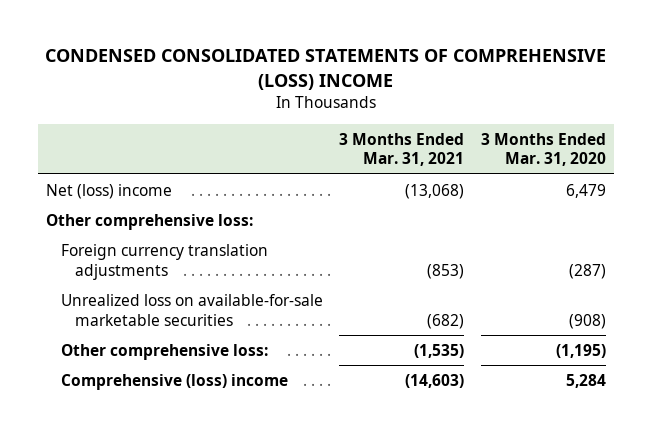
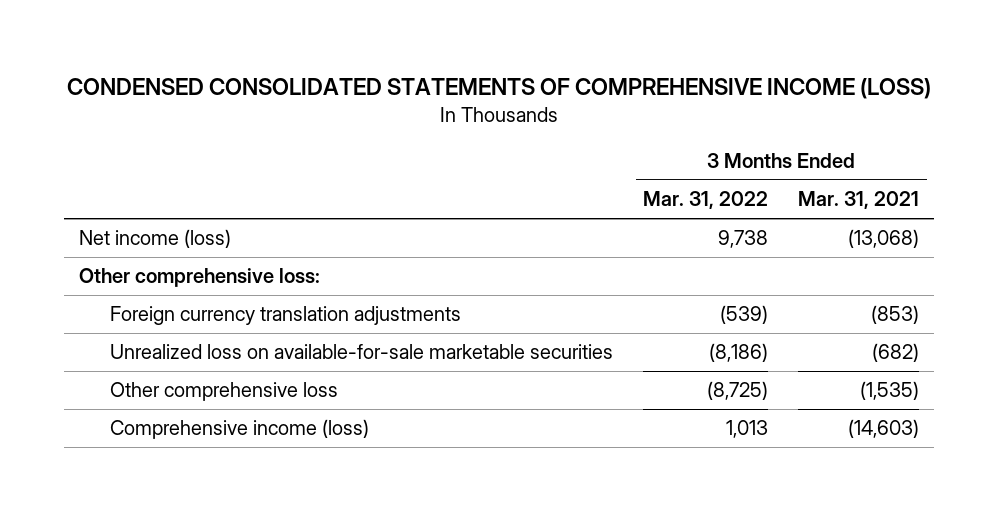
- CONDENSED CONSOLIDATED STATEMENTS OF COMPREHENSIVE (LOSS) INCOME
+ CONDENSED CONSOLIDATED STATEMENTS OF COMPREHENSIVE INCOME (LOSS)
- | 3 Months Ended Mar. 31, 2021 | 3 Months Ended Mar. 31, 2020
+ | 3 Months Ended Mar. 31, 2022 | 3 Months Ended Mar. 31, 2021
- Net (loss) income | (13,068) | 6,479
+ Net income (loss) | 9,738 | (13,068)
- Other comprehensive loss: | (1,535) | (1,195)
- Comprehensive (loss) income | (14,603) | 5,284
+ Other comprehensive loss | (8,725) | (1,535)
+ Comprehensive income (loss) | 1,013 | (14,603)

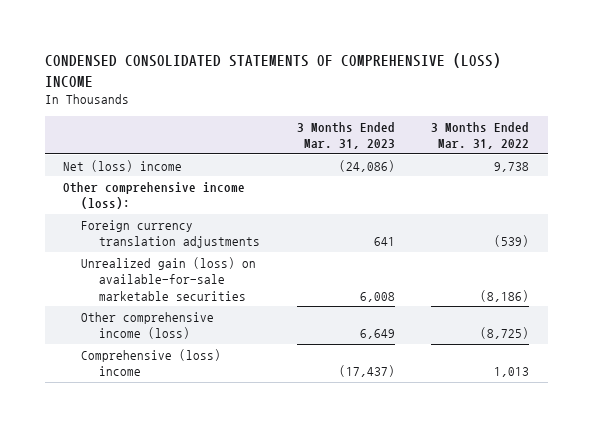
- CONDENSED CONSOLIDATED STATEMENTS OF COMPREHENSIVE INCOME (LOSS)
+ CONDENSED CONSOLIDATED STATEMENTS OF COMPREHENSIVE (LOSS) INCOME
- | 3 Months Ended Mar. 31, 2022 | 3 Months Ended Mar. 31, 2021
+ | 3 Months Ended Mar. 31, 2023 | 3 Months Ended Mar. 31, 2022
- Net income (loss) | 9,738 | (13,068)
- Other comprehensive loss:
+ Net (loss) income | (24,086) | 9,738
+ Other comprehensive income (loss):
- Unrealized loss on available-for-sale marketable securities | (8,186) | (682)
- Other comprehensive loss | (8,725) | (1,535)
- Comprehensive income (loss) | 1,013 | (14,603)
+ Unrealized gain (loss) on available-for-sale marketable securities | 6,008 | (8,186)
+ Other comprehensive income (loss) | 6,649 | (8,725)
+ Comprehensive (loss) income | (17,437) | 1,013

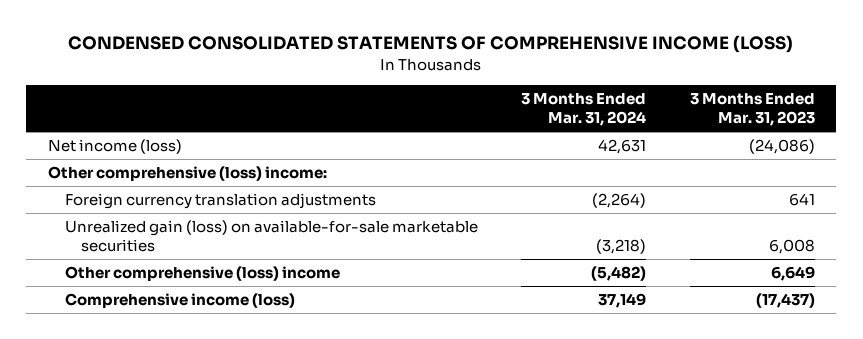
- CONDENSED CONSOLIDATED STATEMENTS OF COMPREHENSIVE (LOSS) INCOME
+ CONDENSED CONSOLIDATED STATEMENTS OF COMPREHENSIVE INCOME (LOSS)
- | 3 Months Ended Mar. 31, 2023 | 3 Months Ended Mar. 31, 2022
+ | 3 Months Ended Mar. 31, 2024 | 3 Months Ended Mar. 31, 2023
- Net (loss) income | (24,086) | 9,738
- Other comprehensive income (loss):
+ Net income (loss) | 42,631 | (24,086)
+ Other comprehensive (loss) income:
- Other comprehensive income (loss) | 6,649 | (8,725)
- Comprehensive (loss) income | (17,437) | 1,013
+ Other comprehensive (loss) income | (5,482) | 6,649
+ Comprehensive income (loss) | 37,149 | (17,437)

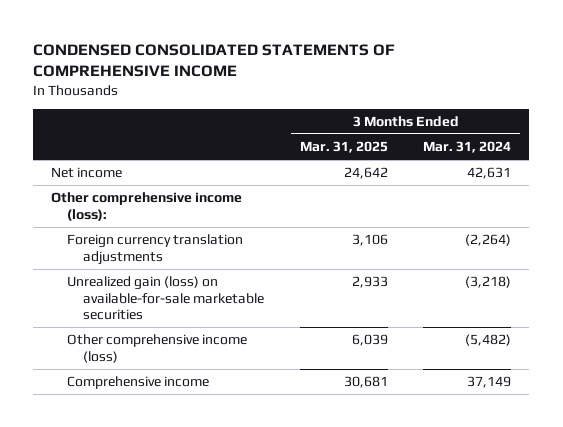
- CONDENSED CONSOLIDATED STATEMENTS OF COMPREHENSIVE INCOME (LOSS)
+ CONDENSED CONSOLIDATED STATEMENTS OF COMPREHENSIVE INCOME
- | 3 Months Ended Mar. 31, 2024 | 3 Months Ended Mar. 31, 2023
+ | 3 Months Ended Mar. 31, 2025 | 3 Months Ended Mar. 31, 2024
- Net income (loss) | 42,631 | (24,086)
- Other comprehensive (loss) income:
+ Net income | 24,642 | 42,631
+ Other comprehensive income (loss):
- Other comprehensive (loss) income | (5,482) | 6,649
- Comprehensive income (loss) | 37,149 | (17,437)
+ Other comprehensive income (loss) | 6,039 | (5,482)
+ Comprehensive income | 30,681 | 37,149

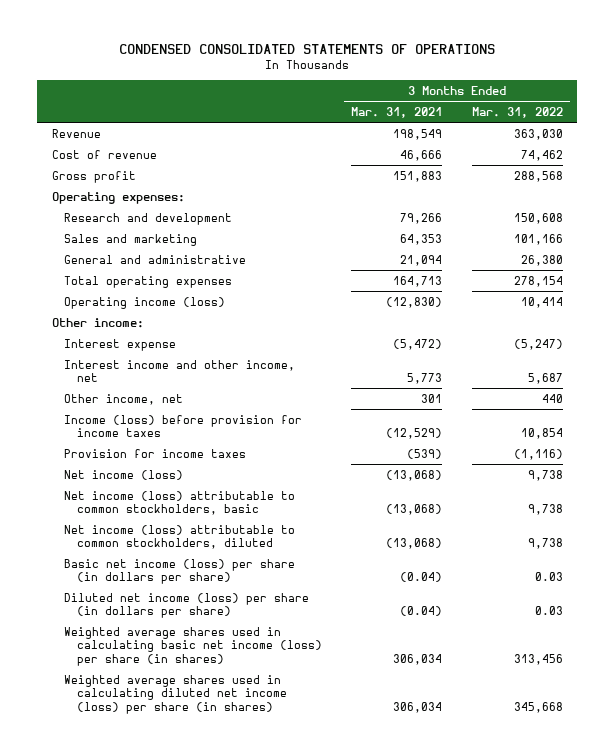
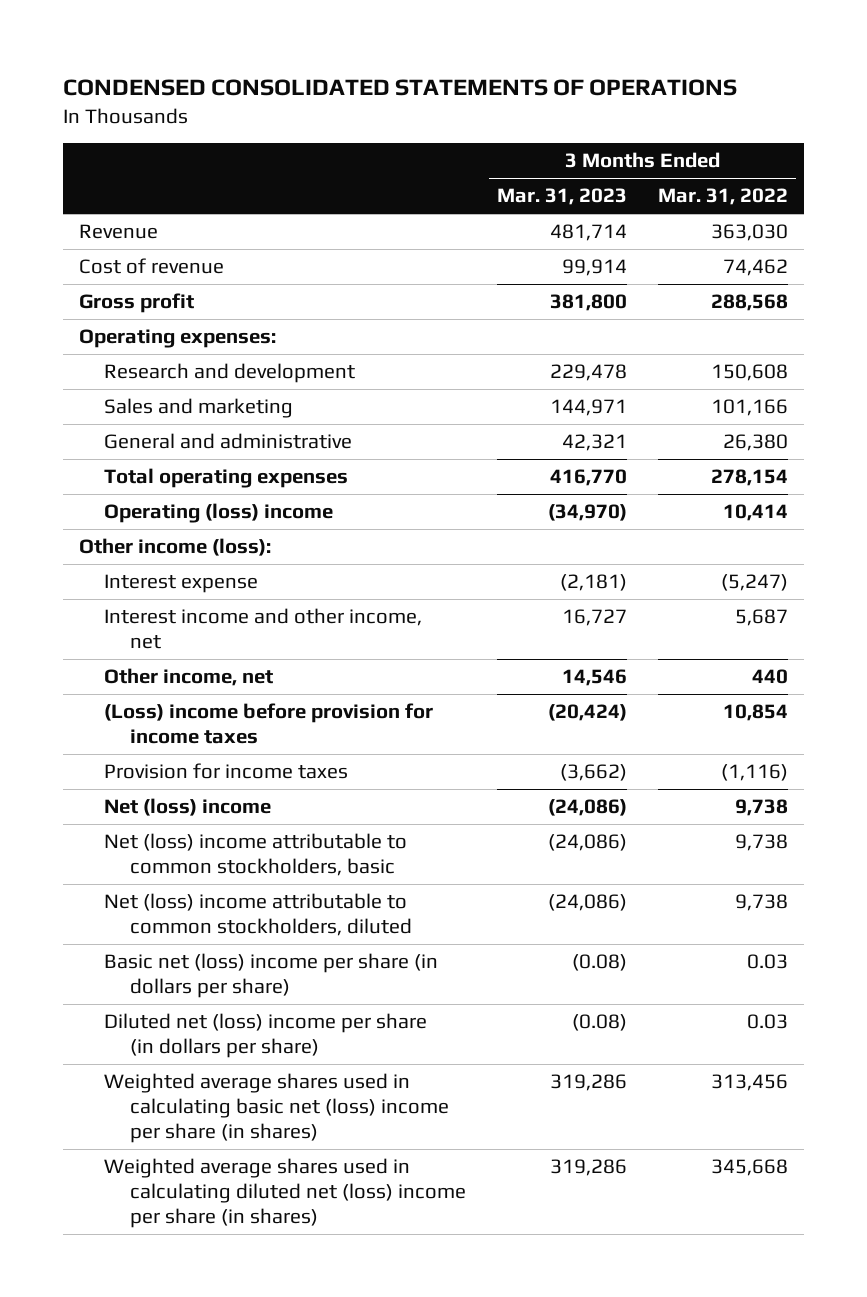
- | 3 Months Ended Mar. 31, 2021 | 3 Months Ended Mar. 31, 2022
+ | 3 Months Ended Mar. 31, 2023 | 3 Months Ended Mar. 31, 2022
- Operating income (loss) | (12,830) | 10,414
- Other income:
+ Operating (loss) income | (34,970) | 10,414
+ Other income (loss):
- Income (loss) before provision for income taxes | (12,529) | 10,854
+ (Loss) income before provision for income taxes | (20,424) | 10,854
- Net income (loss) | (13,068) | 9,738
- Net income (loss) attributable to common stockholders, basic | (13,068) | 9,738
- Net income (loss) attributable to common stockholders, diluted | (13,068) | 9,738
- Basic net income (loss) per share (in dollars per share) | (0.04) | 0.03
- Diluted net income (loss) per share (in dollars per share) | (0.04) | 0.03
- Weighted average shares used in calculating basic net income (loss) per share (in shares) | 306,034 | 313,456
- Weighted average shares used in calculating diluted net income (loss) per share (in shares) | 306,034 | 345,668
+ Net (loss) income | (24,086) | 9,738
+ Net (loss) income attributable to common stockholders, basic | (24,086) | 9,738
+ Net (loss) income attributable to common stockholders, diluted | (24,086) | 9,738
+ Basic net (loss) income per share (in dollars per share) | (0.08) | 0.03
+ Diluted net (loss) income per share (in dollars per share) | (0.08) | 0.03
+ Weighted average shares used in calculating basic net (loss) income per share (in shares) | 319,286 | 313,456
+ Weighted average shares used in calculating diluted net (loss) income per share (in shares) | 319,286 | 345,668

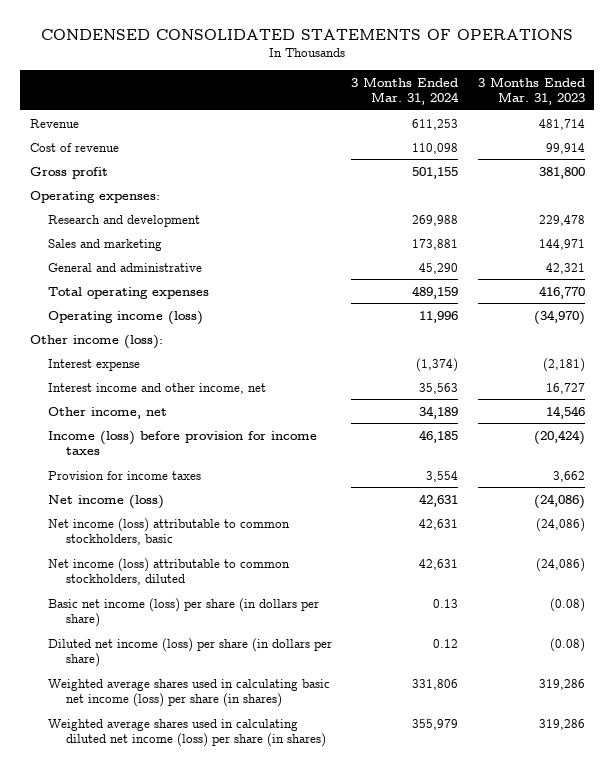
- | 3 Months Ended Mar. 31, 2023 | 3 Months Ended Mar. 31, 2022
+ | 3 Months Ended Mar. 31, 2024 | 3 Months Ended Mar. 31, 2023
- Operating (loss) income | (34,970) | 10,414
+ Operating income (loss) | 11,996 | (34,970)
- (Loss) income before provision for income taxes | (20,424) | 10,854
- Provision for income taxes | (3,662) | (1,116)
- Net (loss) income | (24,086) | 9,738
- Net (loss) income attributable to common stockholders, basic | (24,086) | 9,738
- Net (loss) income attributable to common stockholders, diluted | (24,086) | 9,738
- Basic net (loss) income per share (in dollars per share) | (0.08) | 0.03
- Diluted net (loss) income per share (in dollars per share) | (0.08) | 0.03
- Weighted average shares used in calculating basic net (loss) income per share (in shares) | 319,286 | 313,456
- Weighted average shares used in calculating diluted net (loss) income per share (in shares) | 319,286 | 345,668
+ Income (loss) before provision for income taxes | 46,185 | (20,424)
+ Provision for income taxes | 3,554 | 3,662
+ Net income (loss) | 42,631 | (24,086)
+ Net income (loss) attributable to common stockholders, basic | 42,631 | (24,086)
+ Net income (loss) attributable to common stockholders, diluted | 42,631 | (24,086)
+ Basic net income (loss) per share (in dollars per share) | 0.13 | (0.08)
+ Diluted net income (loss) per share (in dollars per share) | 0.12 | (0.08)
+ Weighted average shares used in calculating basic net income (loss) per share (in shares) | 331,806 | 319,286
+ Weighted average shares used in calculating diluted net income (loss) per share (in shares) | 355,979 | 319,286

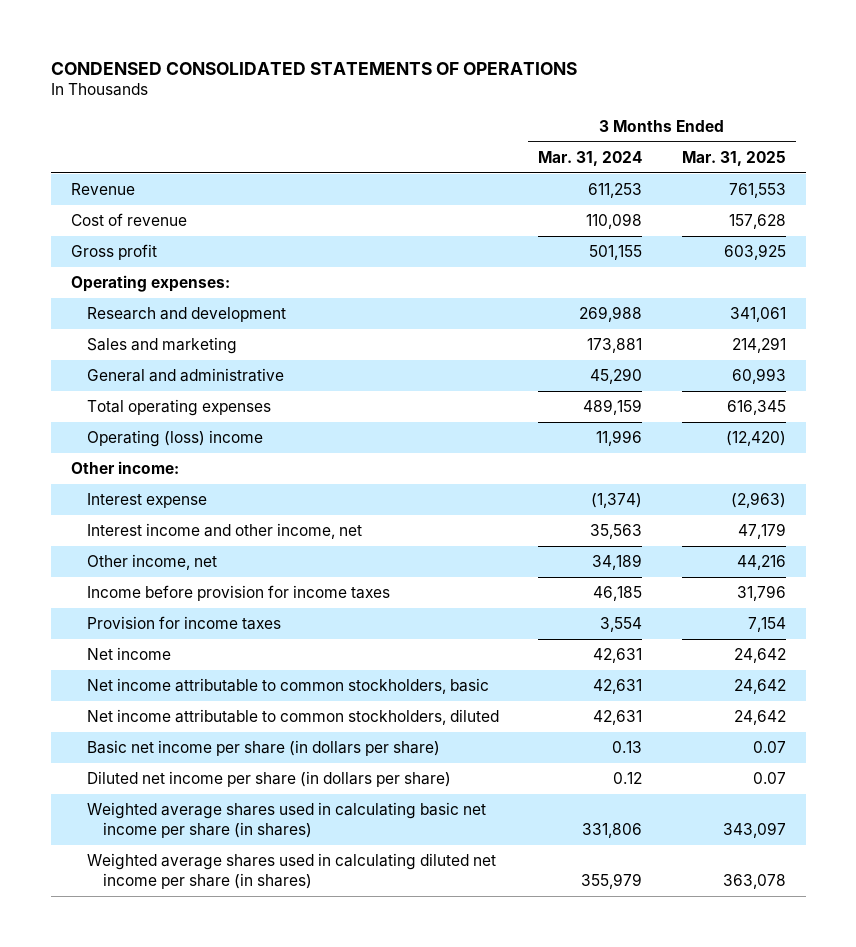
- | 3 Months Ended Mar. 31, 2024 | 3 Months Ended Mar. 31, 2023
+ | 3 Months Ended Mar. 31, 2024 | 3 Months Ended Mar. 31, 2025
- Operating income (loss) | 11,996 | (34,970)
- Other income (loss):
+ Operating (loss) income | 11,996 | (12,420)
+ Other income:
- Income (loss) before provision for income taxes | 46,185 | (20,424)
+ Income before provision for income taxes | 46,185 | 31,796
- Net income (loss) | 42,631 | (24,086)
- Net income (loss) attributable to common stockholders, basic | 42,631 | (24,086)
- Net income (loss) attributable to common stockholders, diluted | 42,631 | (24,086)
- Basic net income (loss) per share (in dollars per share) | 0.13 | (0.08)
- Diluted net income (loss) per share (in dollars per share) | 0.12 | (0.08)
- Weighted average shares used in calculating basic net income (loss) per share (in shares) | 331,806 | 319,286
- Weighted average shares used in calculating diluted net income (loss) per share (in shares) | 355,979 | 319,286
+ Net income | 42,631 | 24,642
+ Net income attributable to common stockholders, basic | 42,631 | 24,642
+ Net income attributable to common stockholders, diluted | 42,631 | 24,642
+ Basic net income per share (in dollars per share) | 0.13 | 0.07
+ Diluted net income per share (in dollars per share) | 0.12 | 0.07
+ Weighted average shares used in calculating basic net income per share (in shares) | 331,806 | 343,097
+ Weighted average shares used in calculating diluted net income per share (in shares) | 355,979 | 363,078

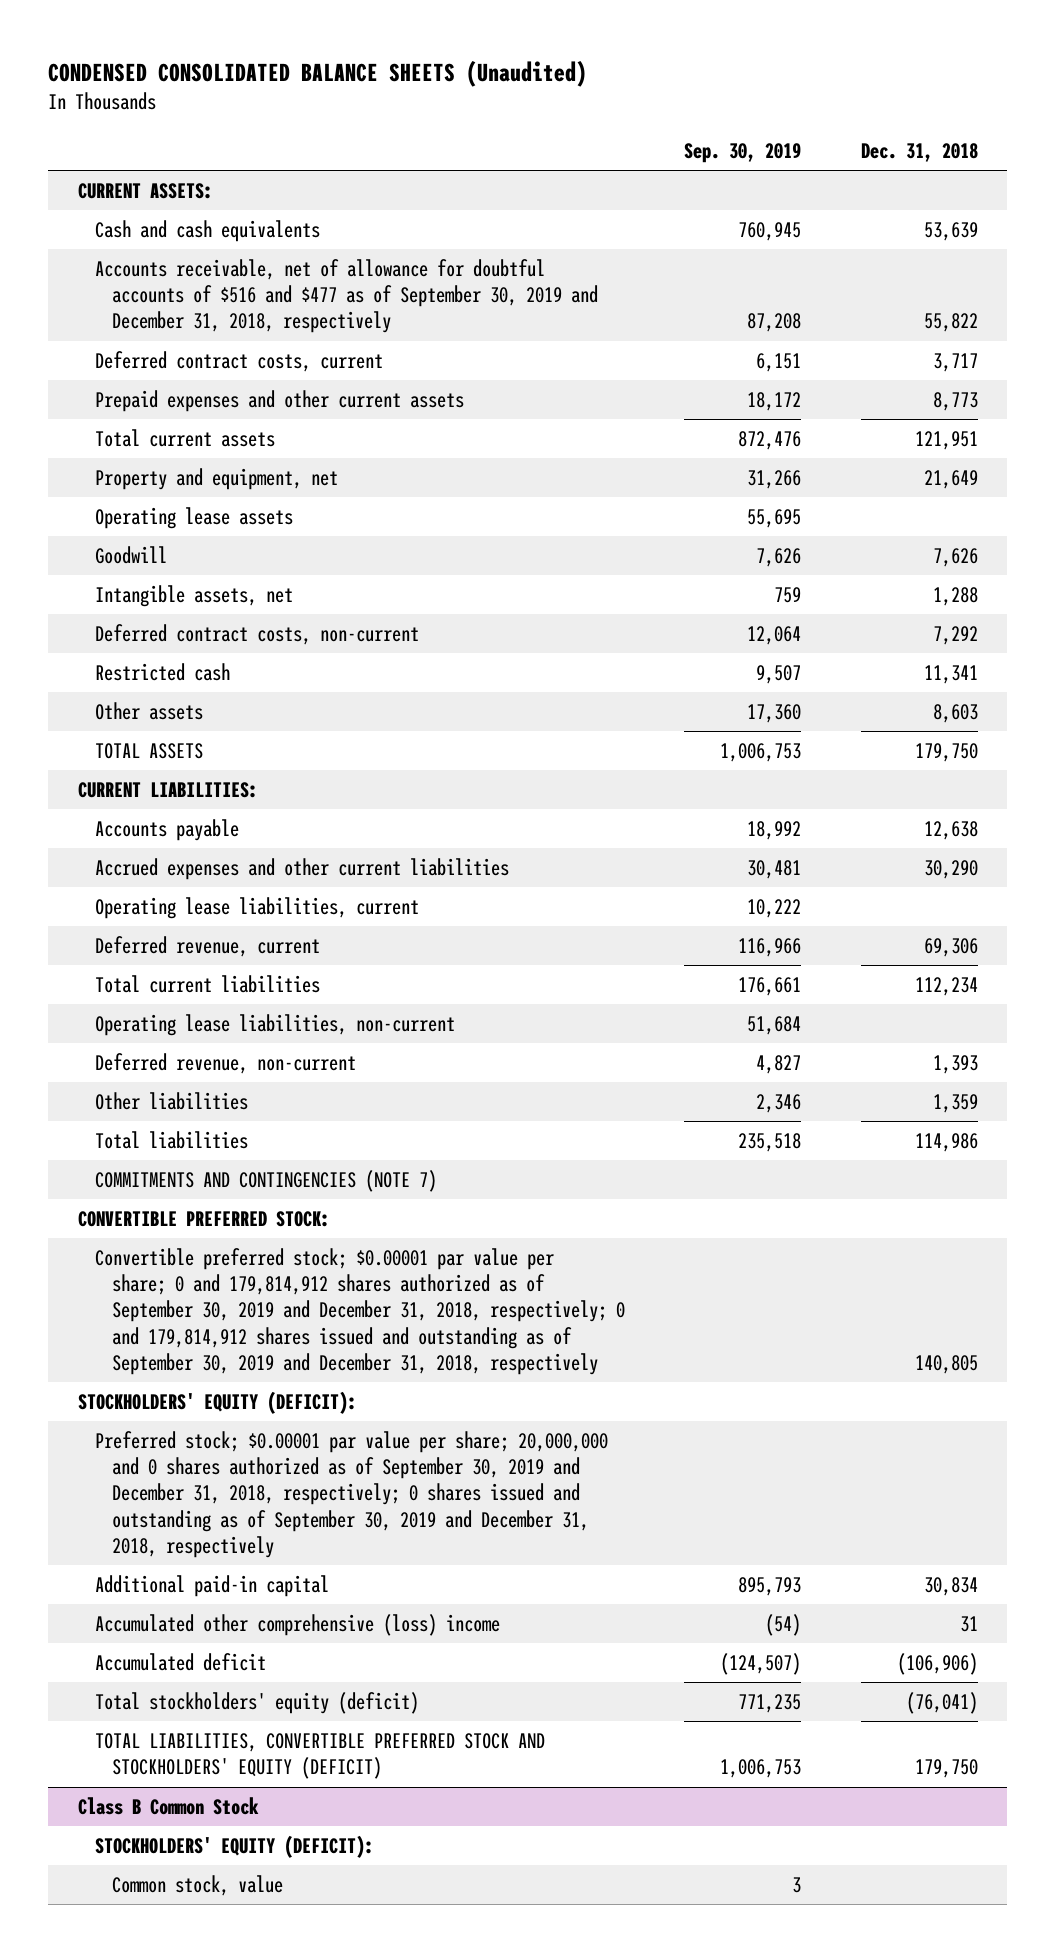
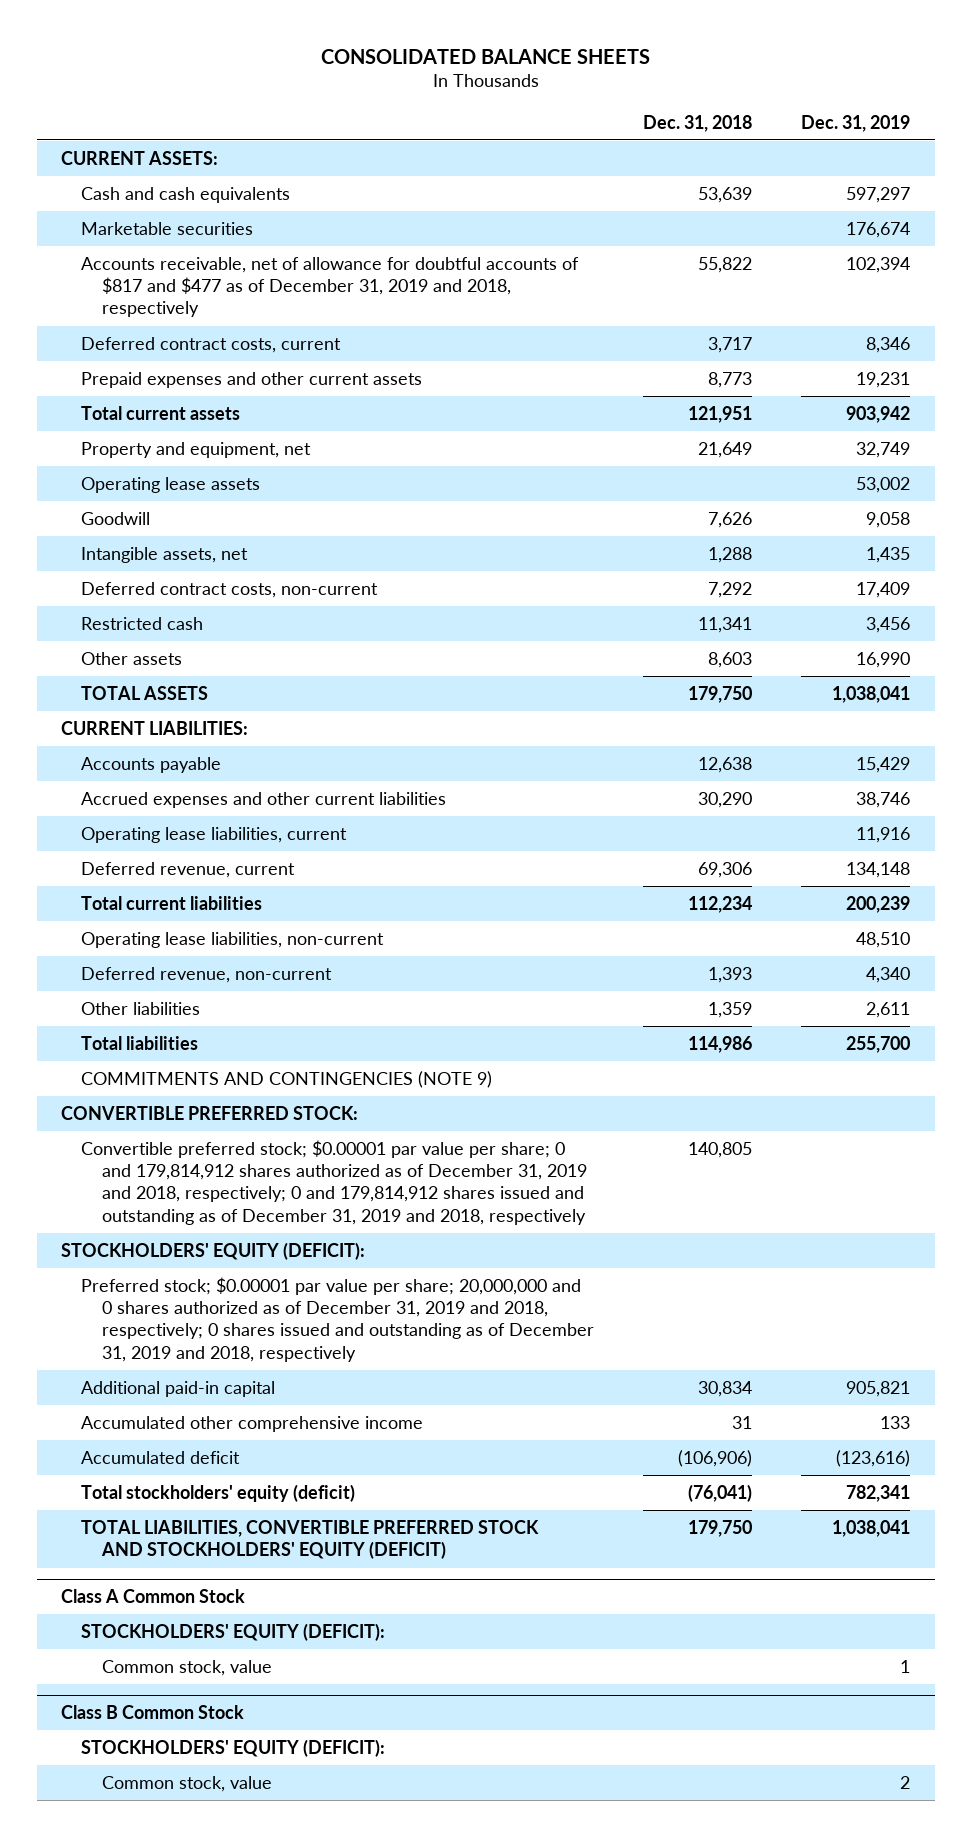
- CONDENSED CONSOLIDATED BALANCE SHEETS (Unaudited)
+ CONSOLIDATED BALANCE SHEETS
- | Sep. 30, 2019 | Dec. 31, 2018
+ | Dec. 31, 2018 | Dec. 31, 2019
- Accounts receivable, net of allowance for doubtful accounts of $516 and $477 as of September 30, 2019 and December 31, 2018, respectively | 87,208 | 55,822
+ Marketable securities | | 176,674
+ Accounts receivable, net of allowance for doubtful accounts of $817 and $477 as of December 31, 2019 and 2018, respectively | 55,822 | 102,394
- COMMITMENTS AND CONTINGENCIES (NOTE 7)
+ COMMITMENTS AND CONTINGENCIES (NOTE 9)
- Convertible preferred stock; $0.00001 par value per share; 0 and 179,814,912 shares authorized as of September 30, 2019 and December 31, 2018, respectively; 0 and 179,814,912 shares issued and outstanding as of September 30, 2019 and December 31, 2018, respectively | | 140,805
+ Convertible preferred stock; $0.00001 par value per share; 0 and 179,814,912 shares authorized as of December 31, 2019 and 2018, respectively; 0 and 179,814,912 shares issued and outstanding as of December 31, 2019 and 2018, respectively | 140,805 |
- Preferred stock; $0.00001 par value per share; 20,000,000 and 0 shares authorized as of September 30, 2019 and December 31, 2018, respectively; 0 shares issued and outstanding as of September 30, 2019 and December 31, 2018, respectively
+ Preferred stock; $0.00001 par value per share; 20,000,000 and 0 shares authorized as of December 31, 2019 and 2018, respectively; 0 shares issued and outstanding as of December 31, 2019 and 2018, respectively
- Accumulated other comprehensive (loss) income | (54) | 31
+ Accumulated other comprehensive income | 31 | 133
+ Class A Common Stock
+ STOCKHOLDERS' EQUITY (DEFICIT):
+ Common stock, value | | 1

